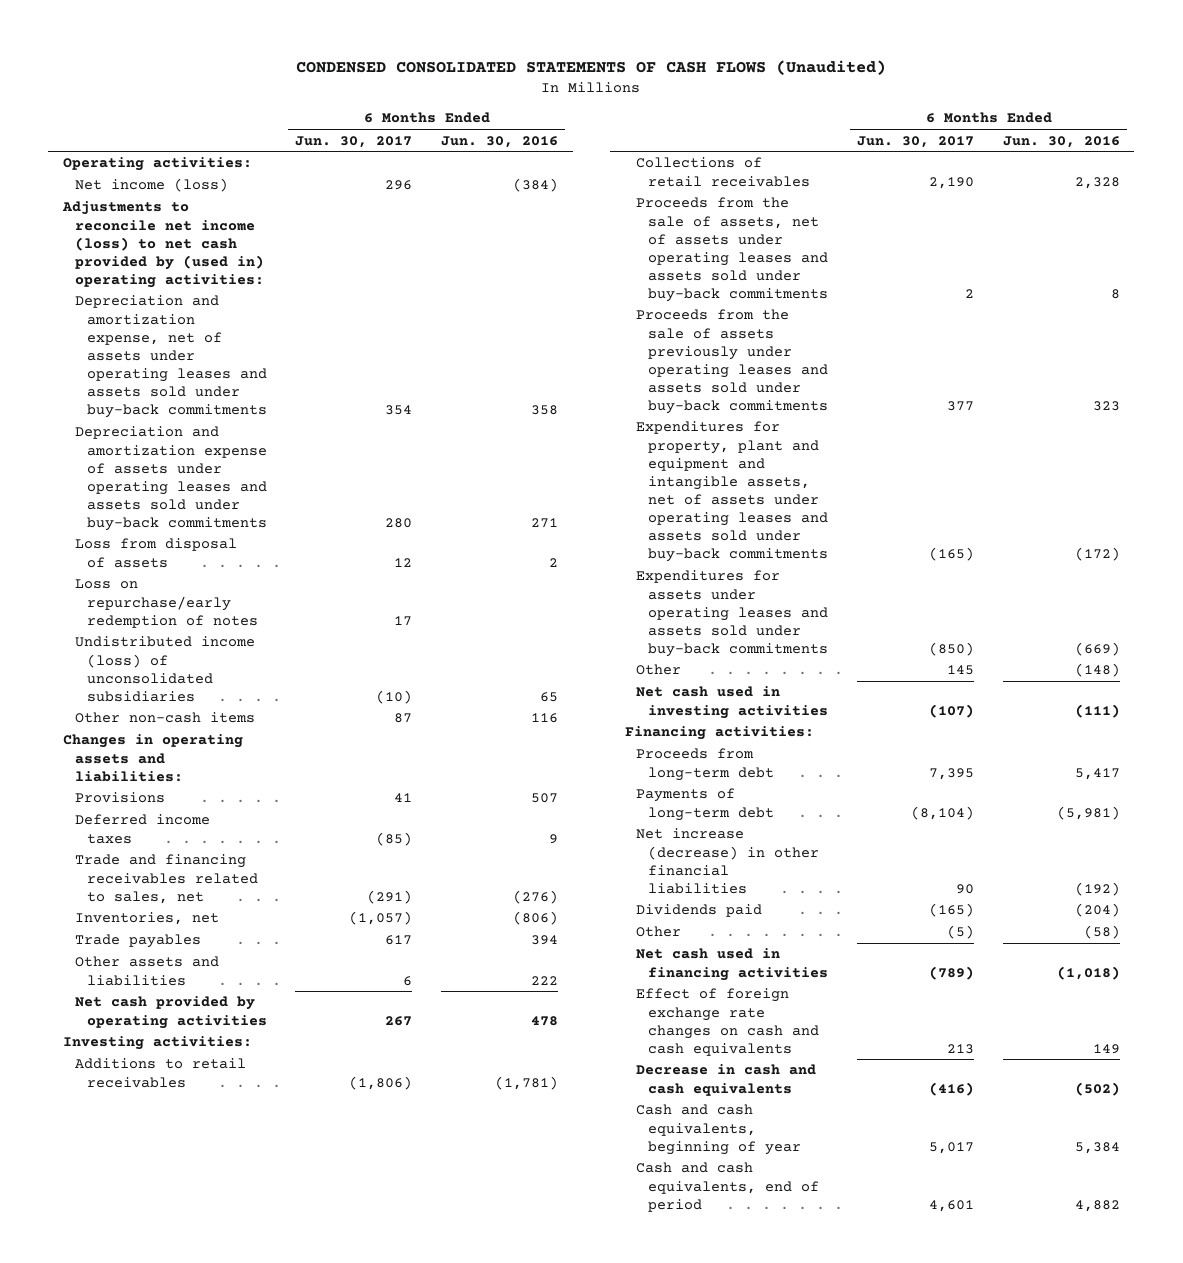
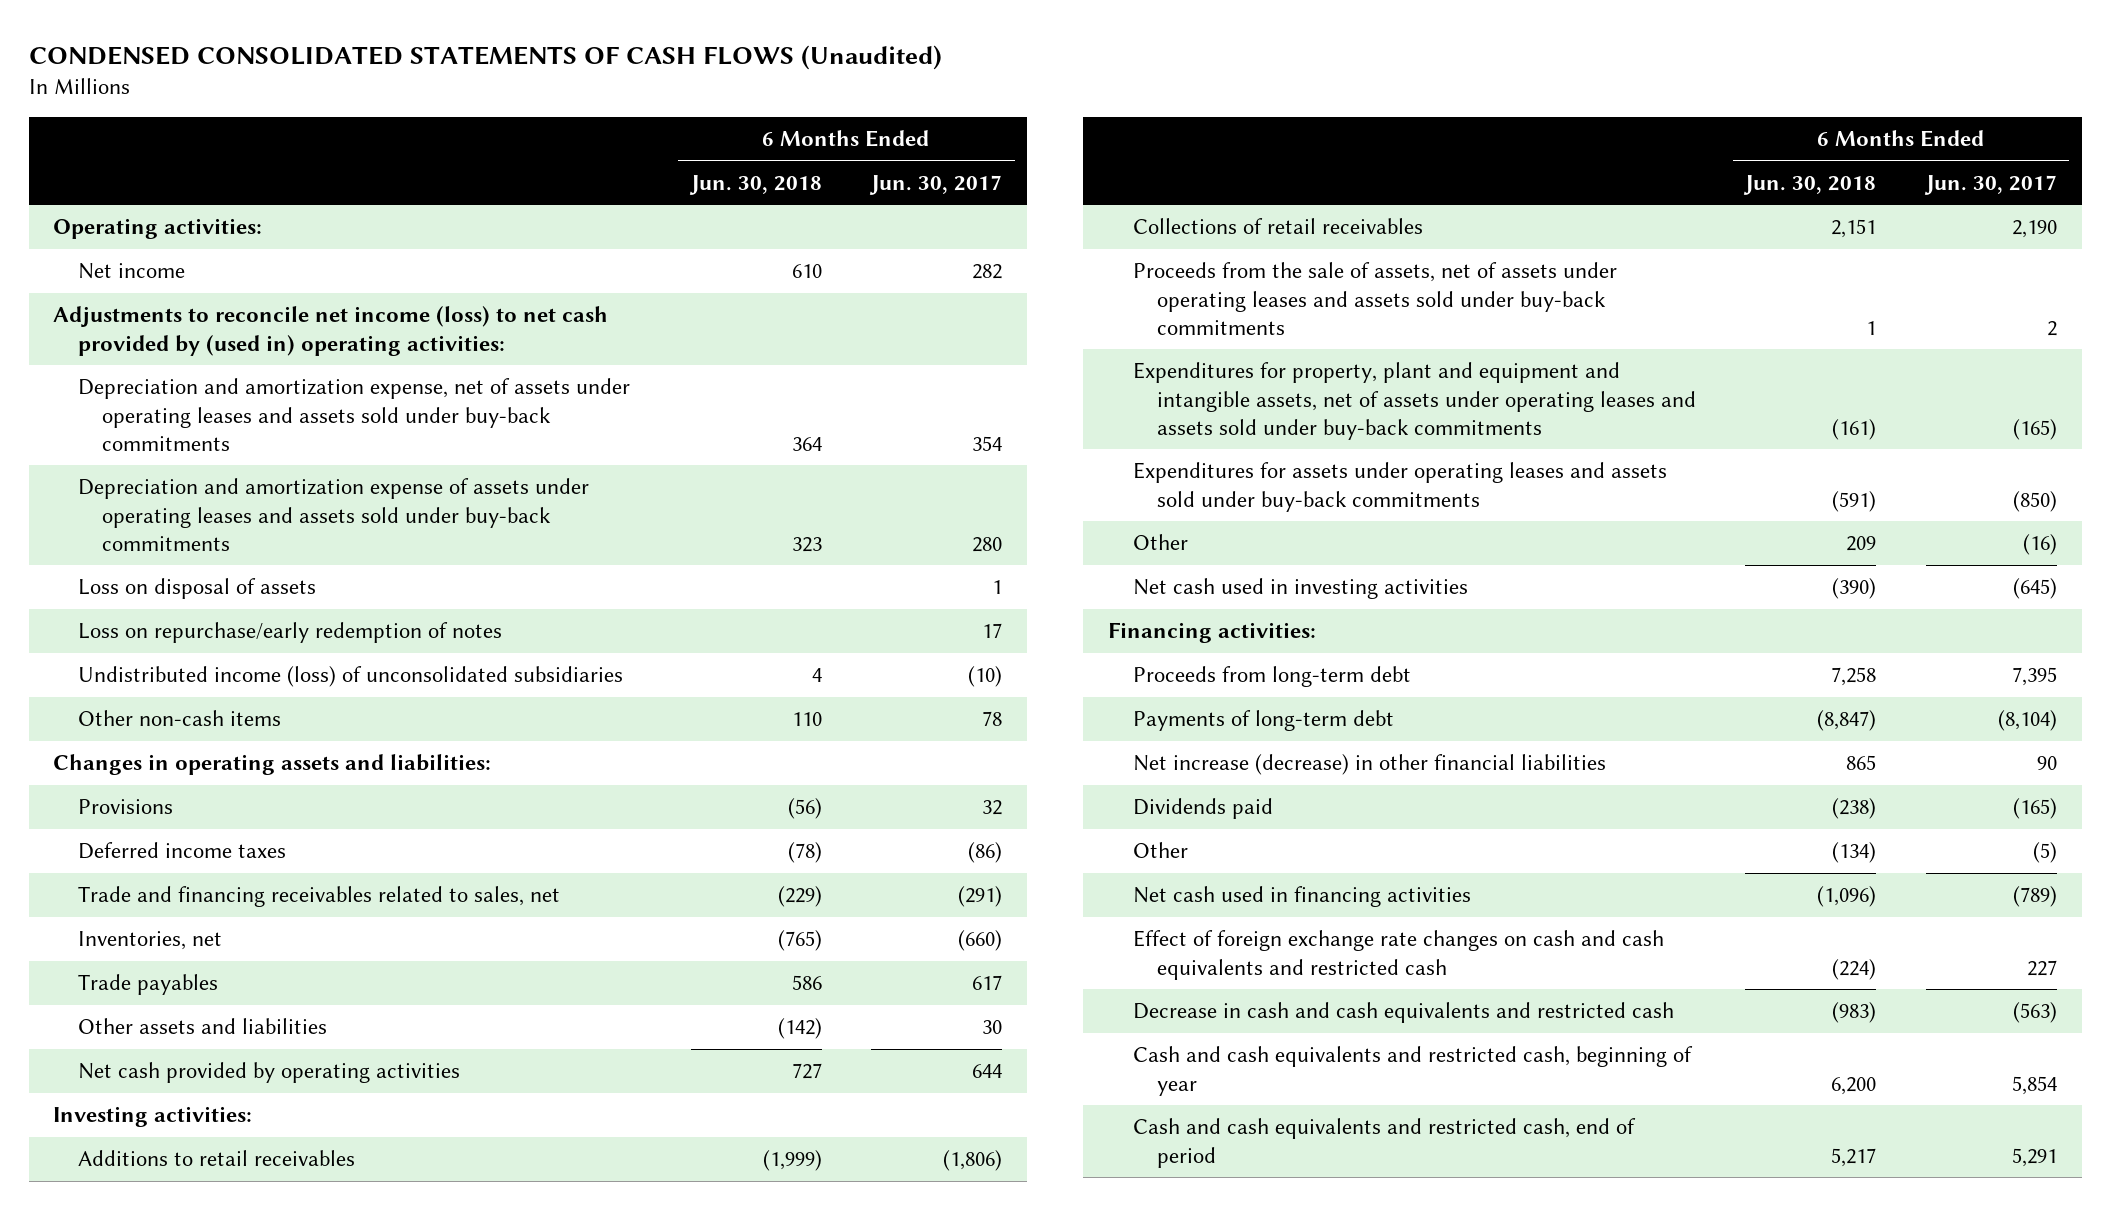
- | 6 Months Ended Jun. 30, 2017 | 6 Months Ended Jun. 30, 2016
+ | 6 Months Ended Jun. 30, 2018 | 6 Months Ended Jun. 30, 2017
- Net income (loss) | 296 | (384)
+ Net income | 610 | 282
- Loss from disposal of assets | 12 | 2
+ Loss on disposal of assets | | 1
- Other non-cash items | 87 | 116
+ Other non-cash items | 110 | 78
- Provisions | 41 | 507
- Deferred income taxes | (85) | 9
+ Provisions | (56) | 32
+ Deferred income taxes | (78) | (86)
- Inventories, net | (1,057) | (806)
+ Inventories, net | (765) | (660)
- Other assets and liabilities | 6 | 222
- Net cash provided by operating activities | 267 | 478
+ Other assets and liabilities | (142) | 30
+ Net cash provided by operating activities | 727 | 644
- Proceeds from the sale of assets previously under operating leases and assets sold under buy-back commitments | 377 | 323
- Other | 145 | (148)
- Net cash used in investing activities | (107) | (111)
+ Other | 209 | (16)
+ Net cash used in investing activities | (390) | (645)
- Effect of foreign exchange rate changes on cash and cash equivalents | 213 | 149
- Decrease in cash and cash equivalents | (416) | (502)
- Cash and cash equivalents, beginning of year | 5,017 | 5,384
- Cash and cash equivalents, end of period | 4,601 | 4,882
+ Effect of foreign exchange rate changes on cash and cash equivalents and restricted cash | (224) | 227
+ Decrease in cash and cash equivalents and restricted cash | (983) | (563)
+ Cash and cash equivalents and restricted cash, beginning of year | 6,200 | 5,854
+ Cash and cash equivalents and restricted cash, end of period | 5,217 | 5,291

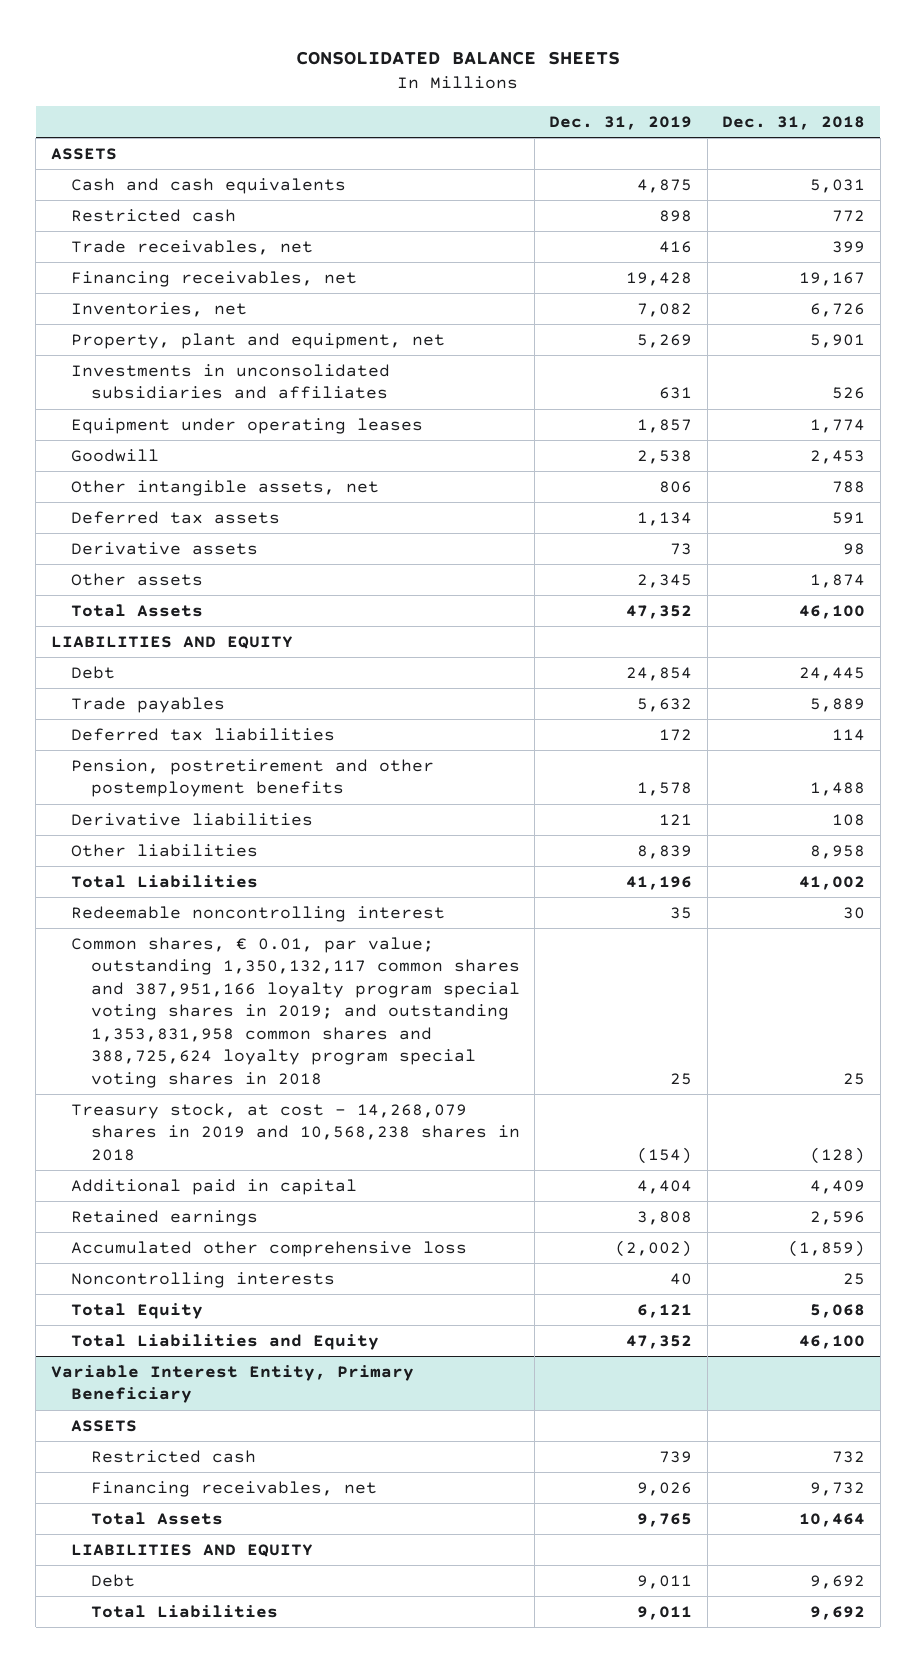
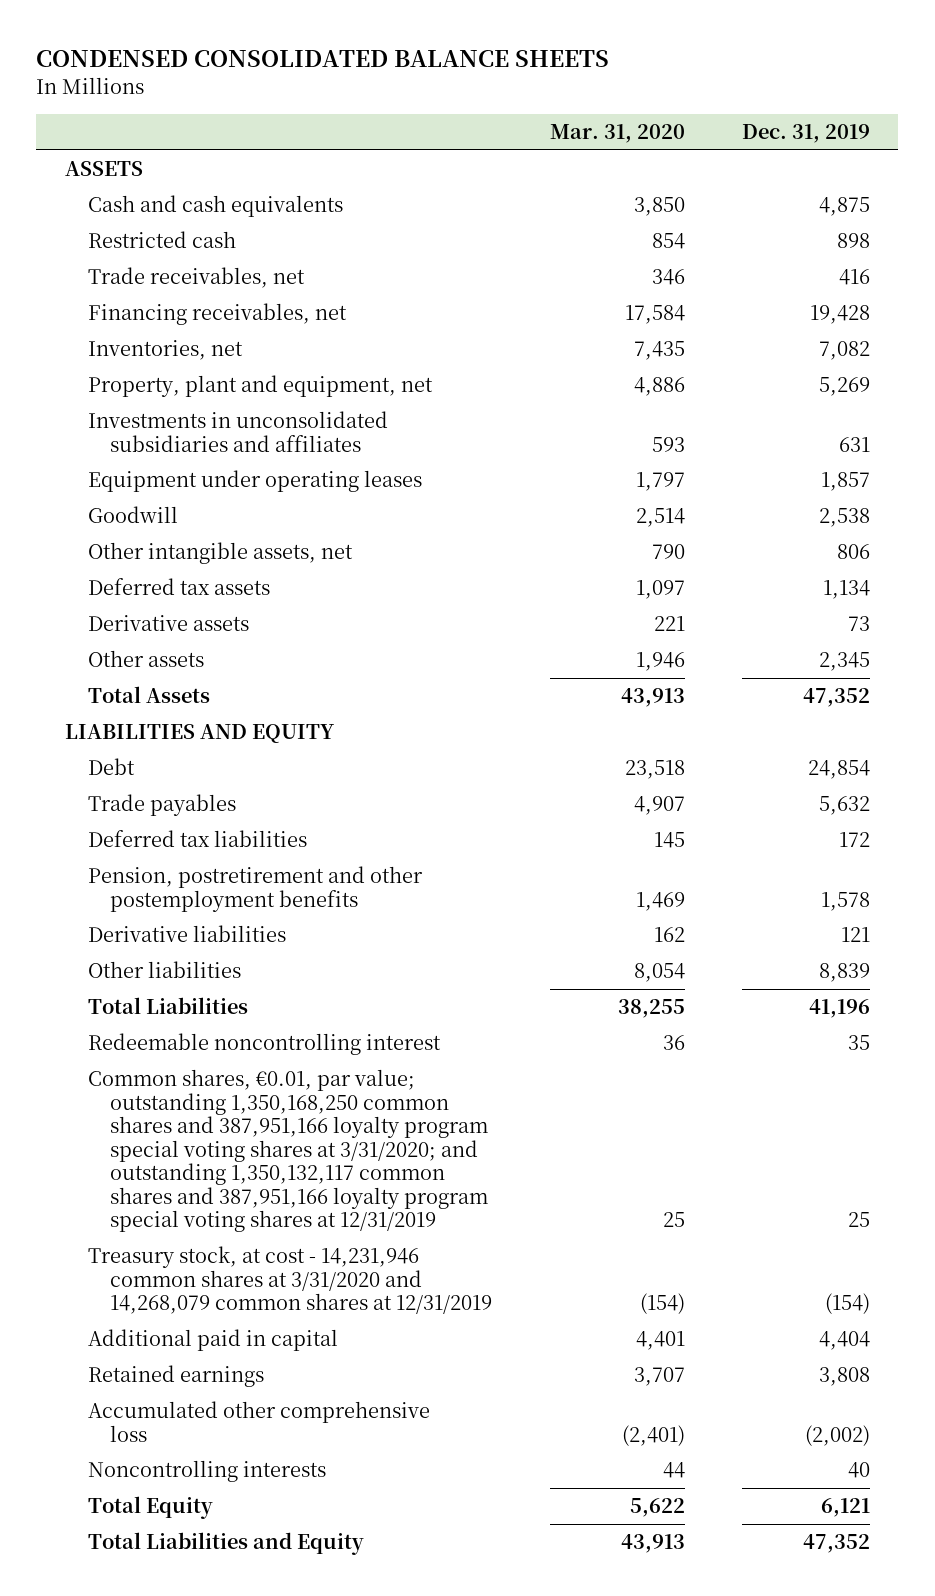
- CONSOLIDATED BALANCE SHEETS
+ CONDENSED CONSOLIDATED BALANCE SHEETS
- | Dec. 31, 2019 | Dec. 31, 2018
+ | Mar. 31, 2020 | Dec. 31, 2019
- Common shares, € 0.01, par value; outstanding 1,350,132,117 common shares and 387,951,166 loyalty program special voting shares in 2019; and outstanding 1,353,831,958 common shares and 388,725,624 loyalty program special voting shares in 2018 | 25 | 25
- Treasury stock, at cost - 14,268,079 shares in 2019 and 10,568,238 shares in 2018 | (154) | (128)
+ Common shares, €0.01, par value; outstanding 1,350,168,250 common shares and 387,951,166 loyalty program special voting shares at 3/31/2020; and outstanding 1,350,132,117 common shares and 387,951,166 loyalty program special voting shares at 12/31/2019 | 25 | 25
+ Treasury stock, at cost - 14,231,946 common shares at 3/31/2020 and 14,268,079 common shares at 12/31/2019 | (154) | (154)
- Variable Interest Entity, Primary Beneficiary
- ASSETS
- Restricted cash | 739 | 732
- Financing receivables, net | 9,026 | 9,732
- Total Assets | 9,765 | 10,464
- LIABILITIES AND EQUITY
- Debt | 9,011 | 9,692
- Total Liabilities | 9,011 | 9,692

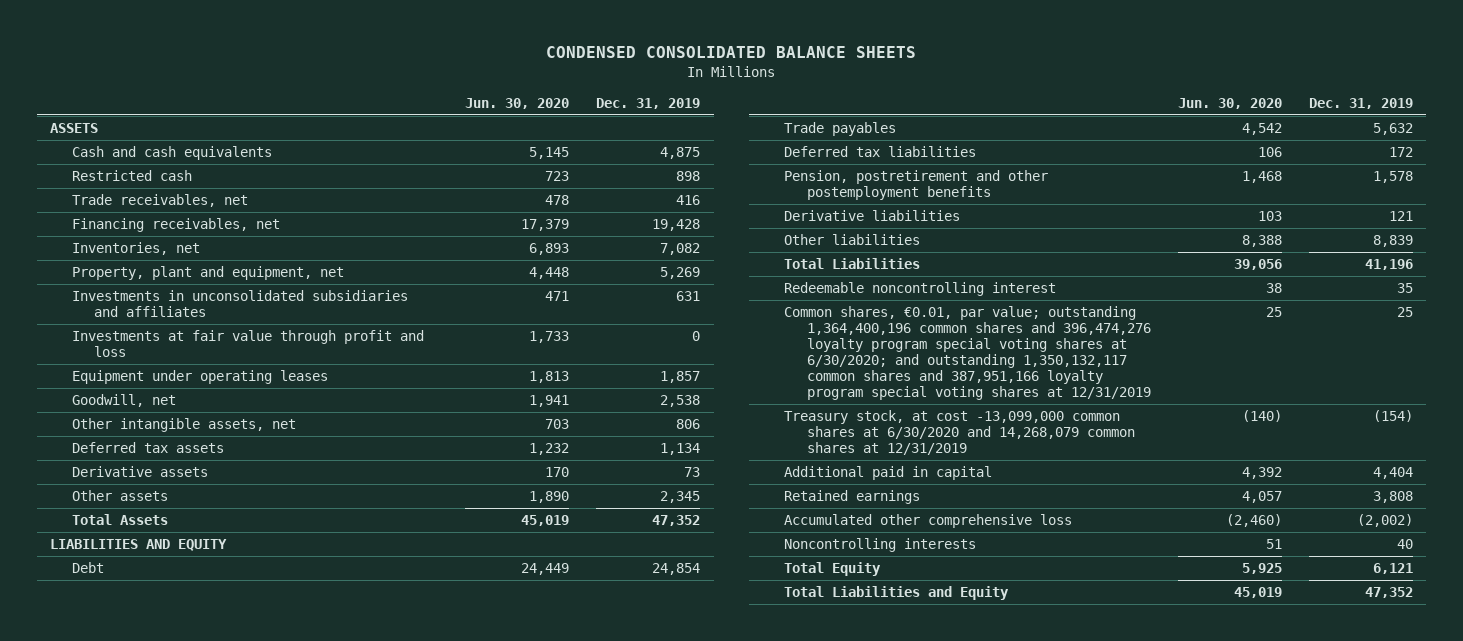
- | Mar. 31, 2020 | Dec. 31, 2019
+ | Jun. 30, 2020 | Dec. 31, 2019
+ Investments at fair value through profit and loss | 1,733 | 0
- Goodwill | 2,514 | 2,538
+ Goodwill, net | 1,941 | 2,538
- Common shares, €0.01, par value; outstanding 1,350,168,250 common shares and 387,951,166 loyalty program special voting shares at 3/31/2020; and outstanding 1,350,132,117 common shares and 387,951,166 loyalty program special voting shares at 12/31/2019 | 25 | 25
- Treasury stock, at cost - 14,231,946 common shares at 3/31/2020 and 14,268,079 common shares at 12/31/2019 | (154) | (154)
+ Common shares, €0.01, par value; outstanding 1,364,400,196 common shares and 396,474,276 loyalty program special voting shares at 6/30/2020; and outstanding 1,350,132,117 common shares and 387,951,166 loyalty program special voting shares at 12/31/2019 | 25 | 25
+ Treasury stock, at cost -13,099,000 common shares at 6/30/2020 and 14,268,079 common shares at 12/31/2019 | (140) | (154)

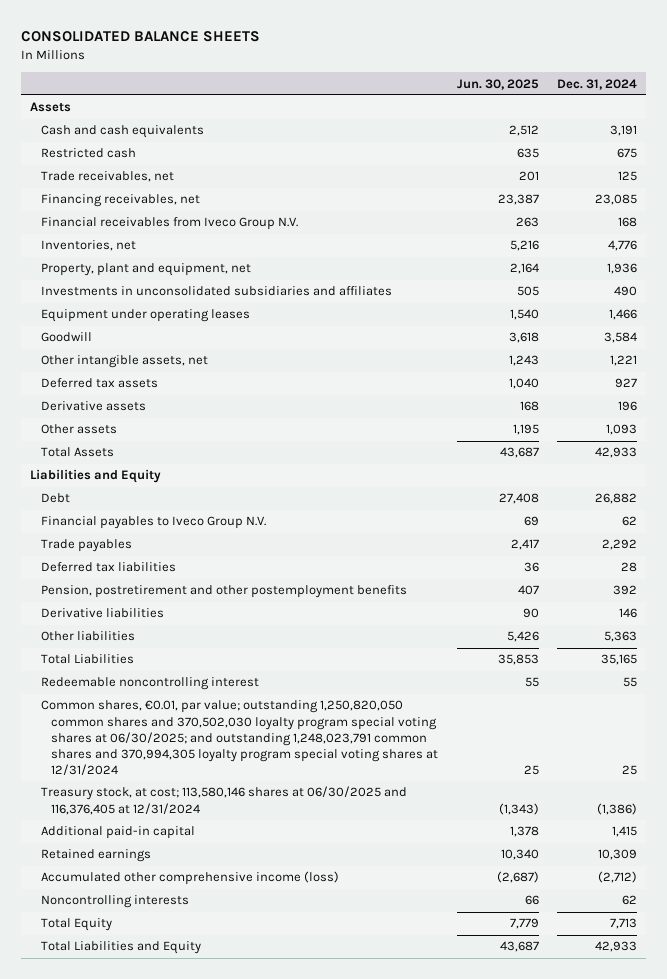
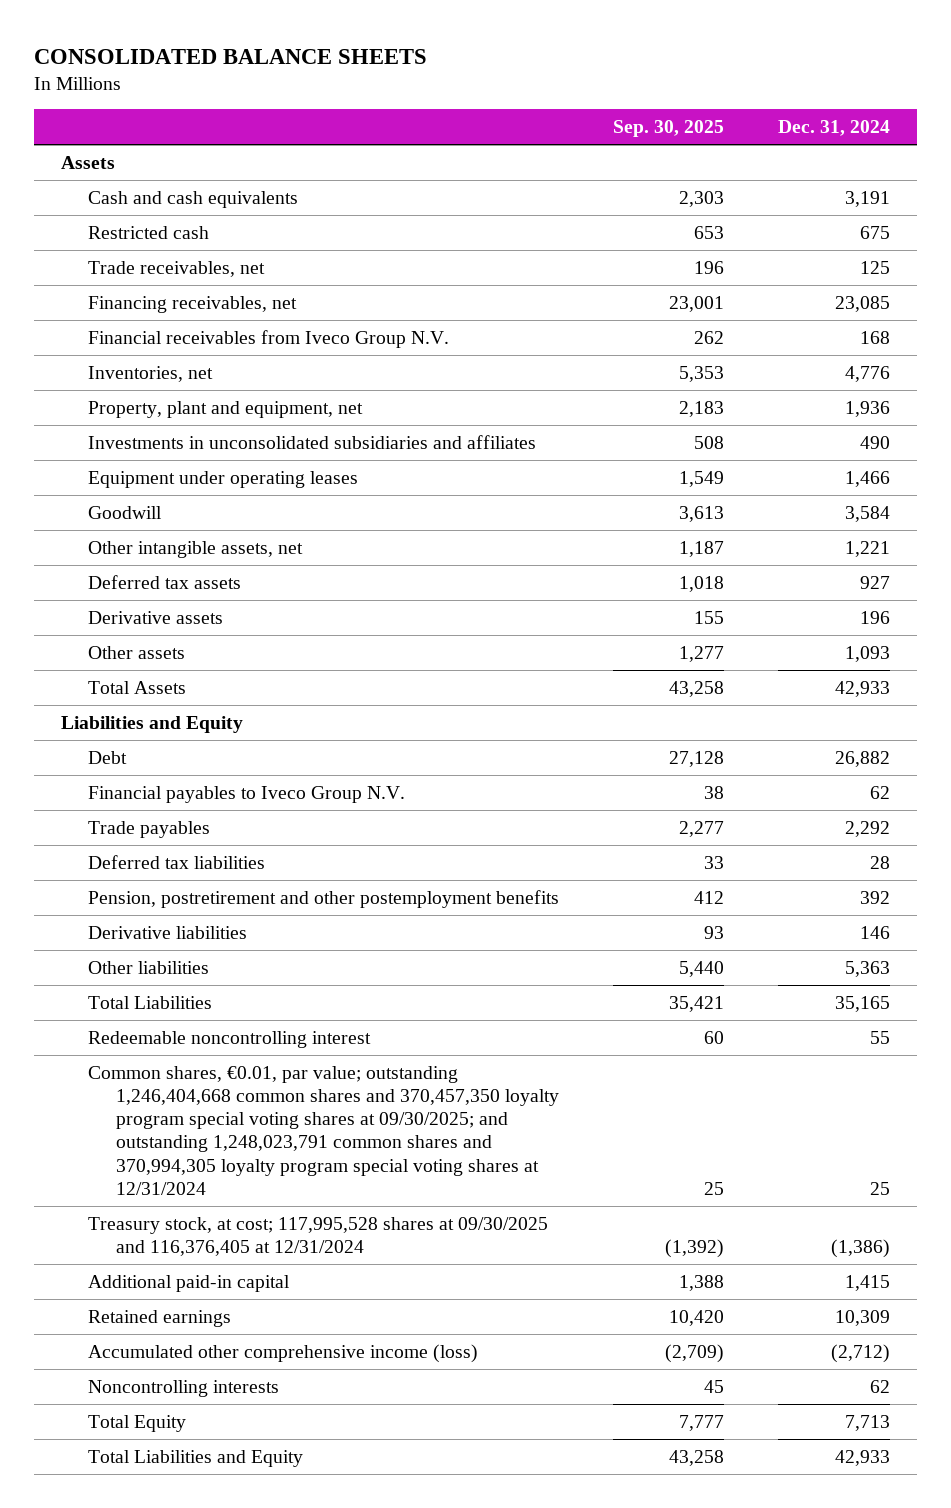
- | Jun. 30, 2025 | Dec. 31, 2024
+ | Sep. 30, 2025 | Dec. 31, 2024
- Common shares, €0.01, par value; outstanding 1,250,820,050 common shares and 370,502,030 loyalty program special voting shares at 06/30/2025; and outstanding 1,248,023,791 common shares and 370,994,305 loyalty program special voting shares at 12/31/2024 | 25 | 25
- Treasury stock, at cost; 113,580,146 shares at 06/30/2025 and 116,376,405 at 12/31/2024 | (1,343) | (1,386)
+ Common shares, €0.01, par value; outstanding 1,246,404,668 common shares and 370,457,350 loyalty program special voting shares at 09/30/2025; and outstanding 1,248,023,791 common shares and 370,994,305 loyalty program special voting shares at 12/31/2024 | 25 | 25
+ Treasury stock, at cost; 117,995,528 shares at 09/30/2025 and 116,376,405 at 12/31/2024 | (1,392) | (1,386)

